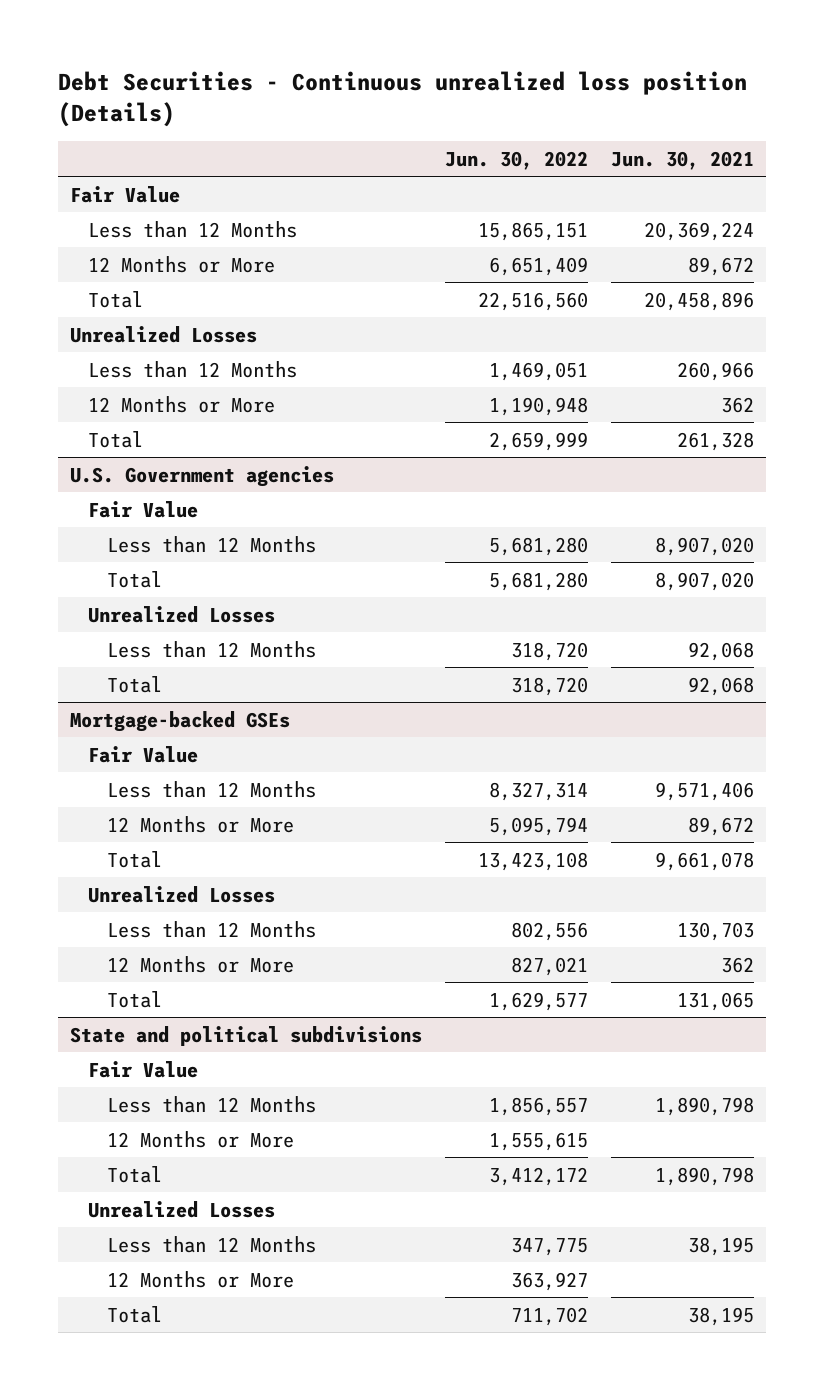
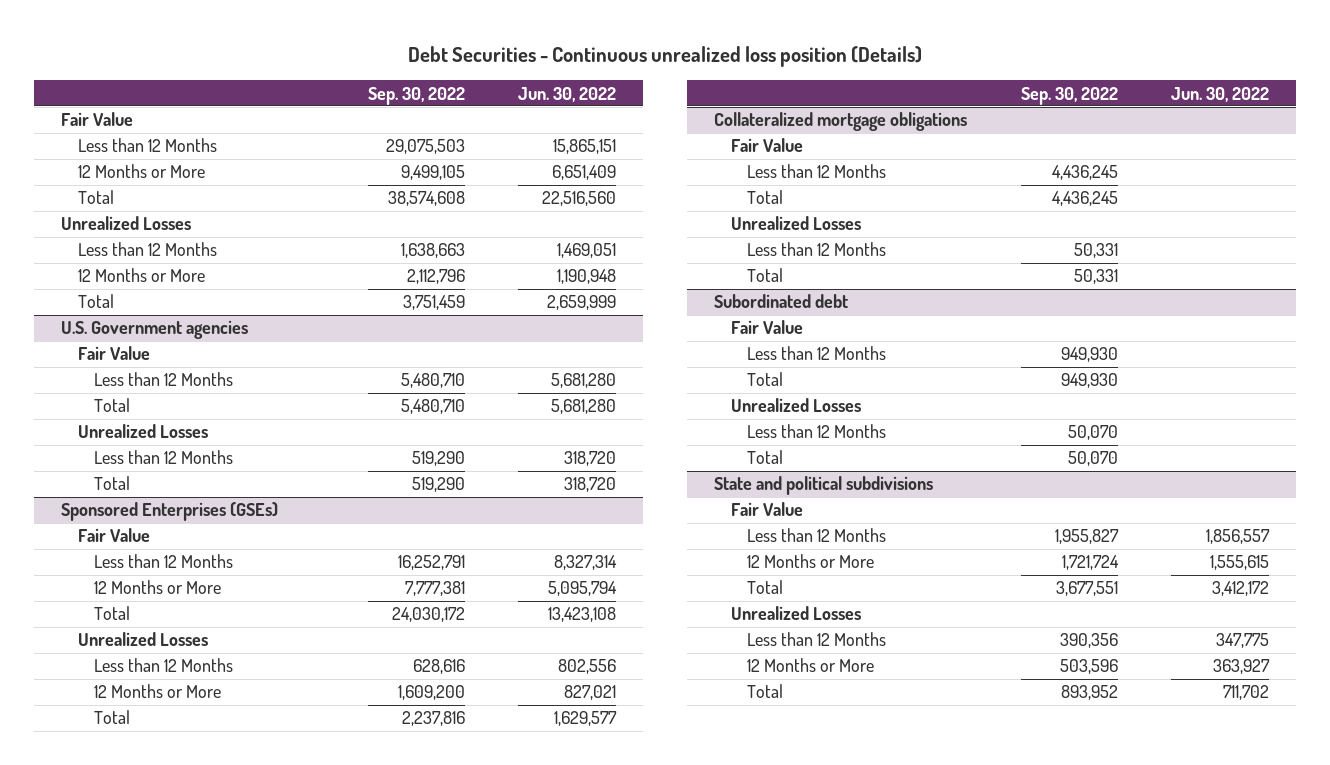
- | Jun. 30, 2022 | Jun. 30, 2021
+ | Sep. 30, 2022 | Jun. 30, 2022
- Mortgage-backed GSEs
+ Sponsored Enterprises (GSEs)
+ Collateralized mortgage obligations
+ Fair Value
+ Less than 12 Months | 4,436,245 |
+ Total | 4,436,245 |
+ Unrealized Losses
+ Less than 12 Months | 50,331 |
+ Total | 50,331 |
+ Subordinated debt
+ Fair Value
+ Less than 12 Months | 949,930 |
+ Total | 949,930 |
+ Unrealized Losses
+ Less than 12 Months | 50,070 |
+ Total | 50,070 |

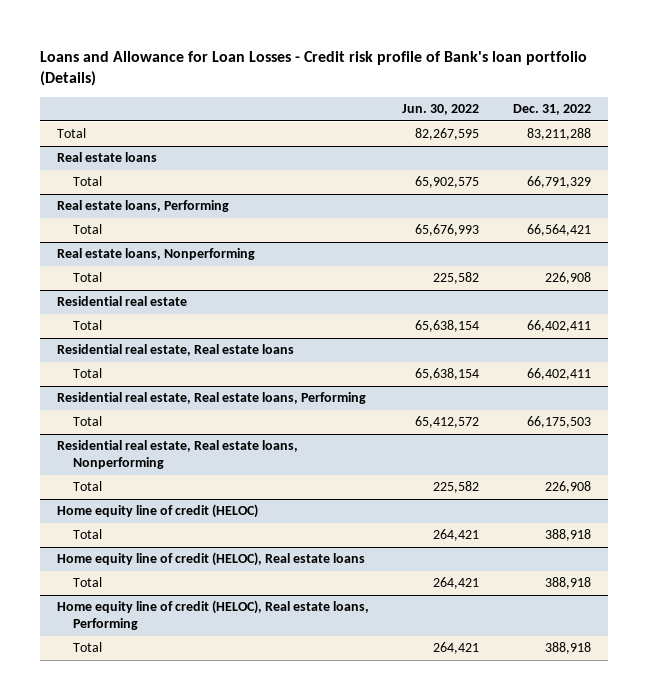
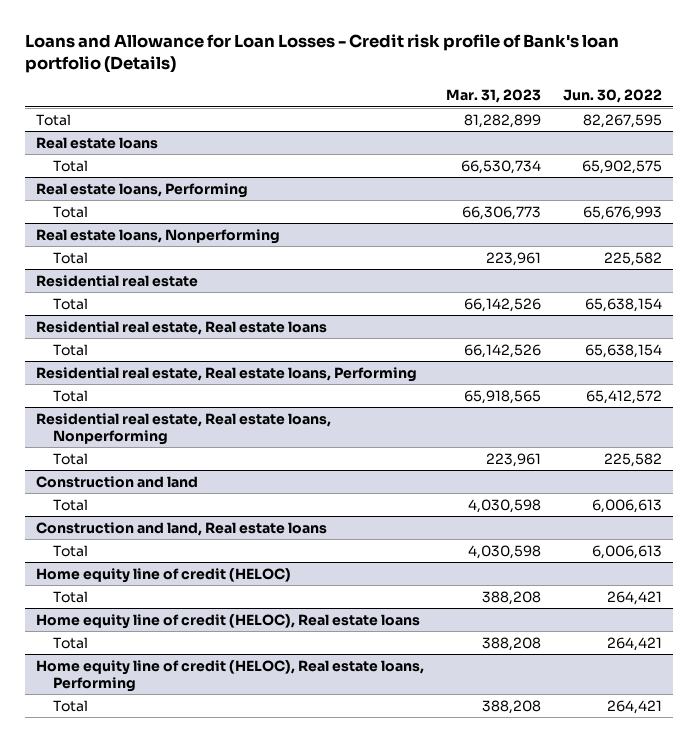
- | Jun. 30, 2022 | Dec. 31, 2022
+ | Mar. 31, 2023 | Jun. 30, 2022
+ Construction and land
+ Total | 4,030,598 | 6,006,613
+ Construction and land, Real estate loans
+ Total | 4,030,598 | 6,006,613

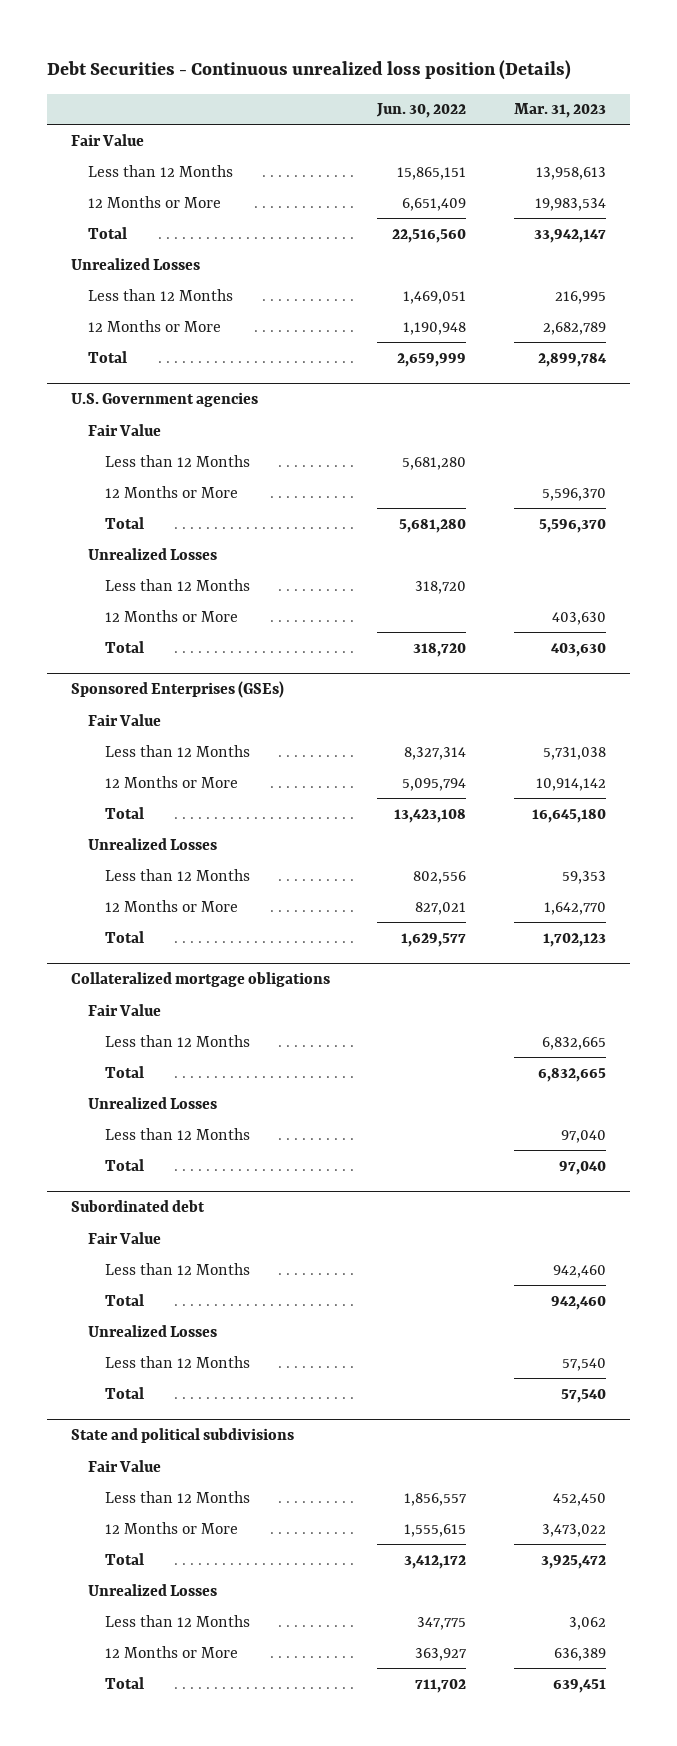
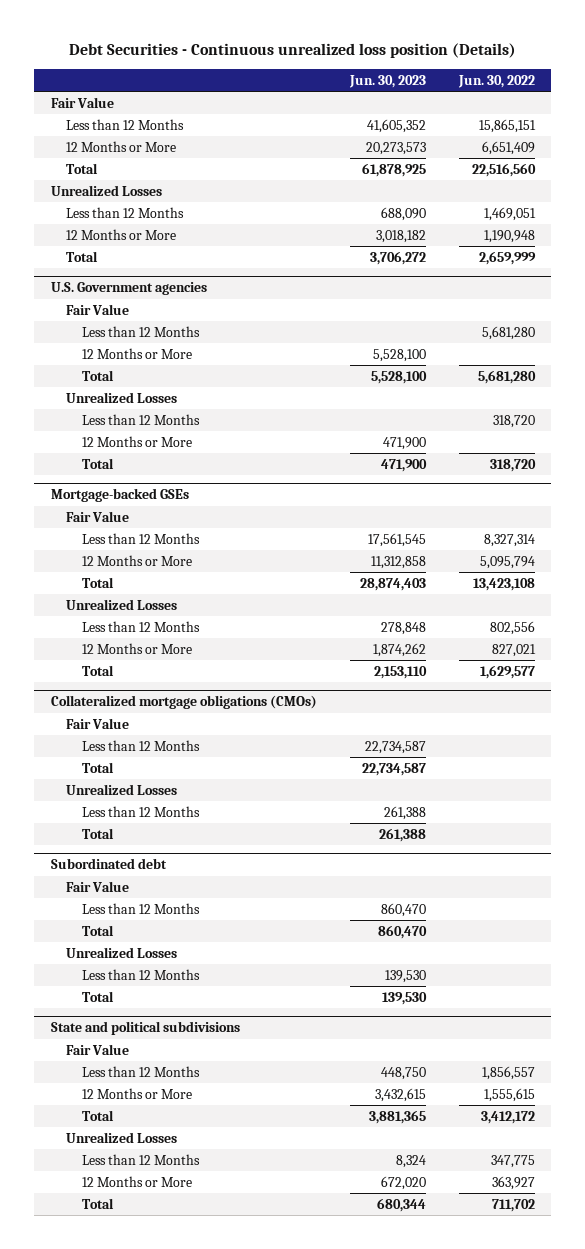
- | Jun. 30, 2022 | Mar. 31, 2023
+ | Jun. 30, 2023 | Jun. 30, 2022
- Sponsored Enterprises (GSEs)
+ Mortgage-backed GSEs
- Collateralized mortgage obligations
+ Collateralized mortgage obligations (CMOs)

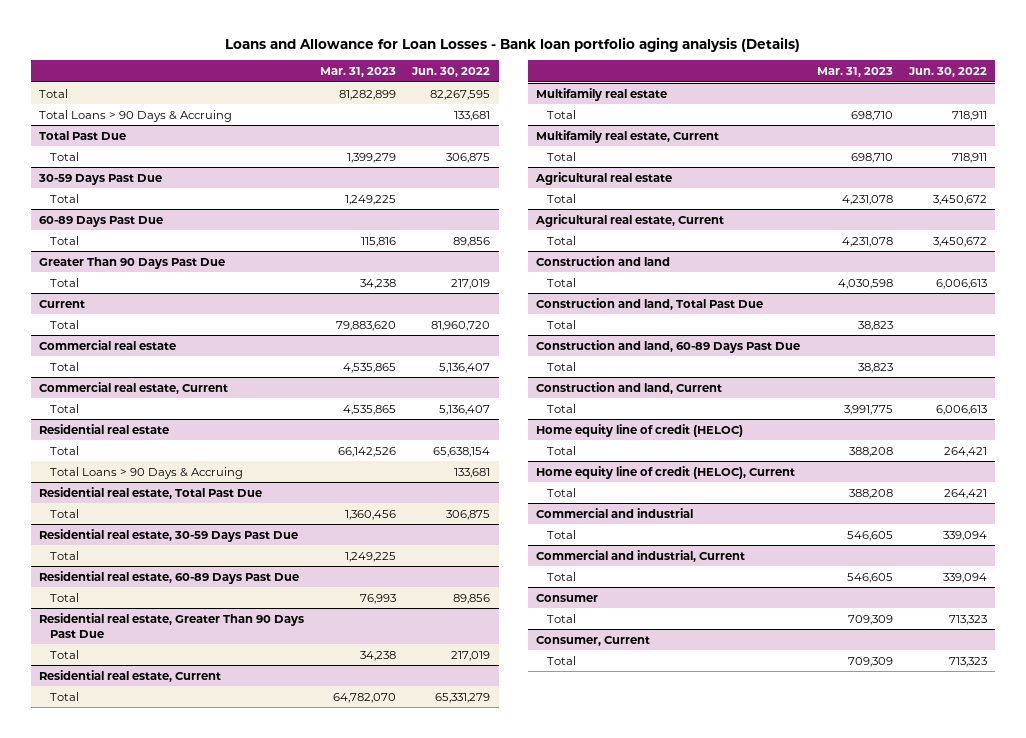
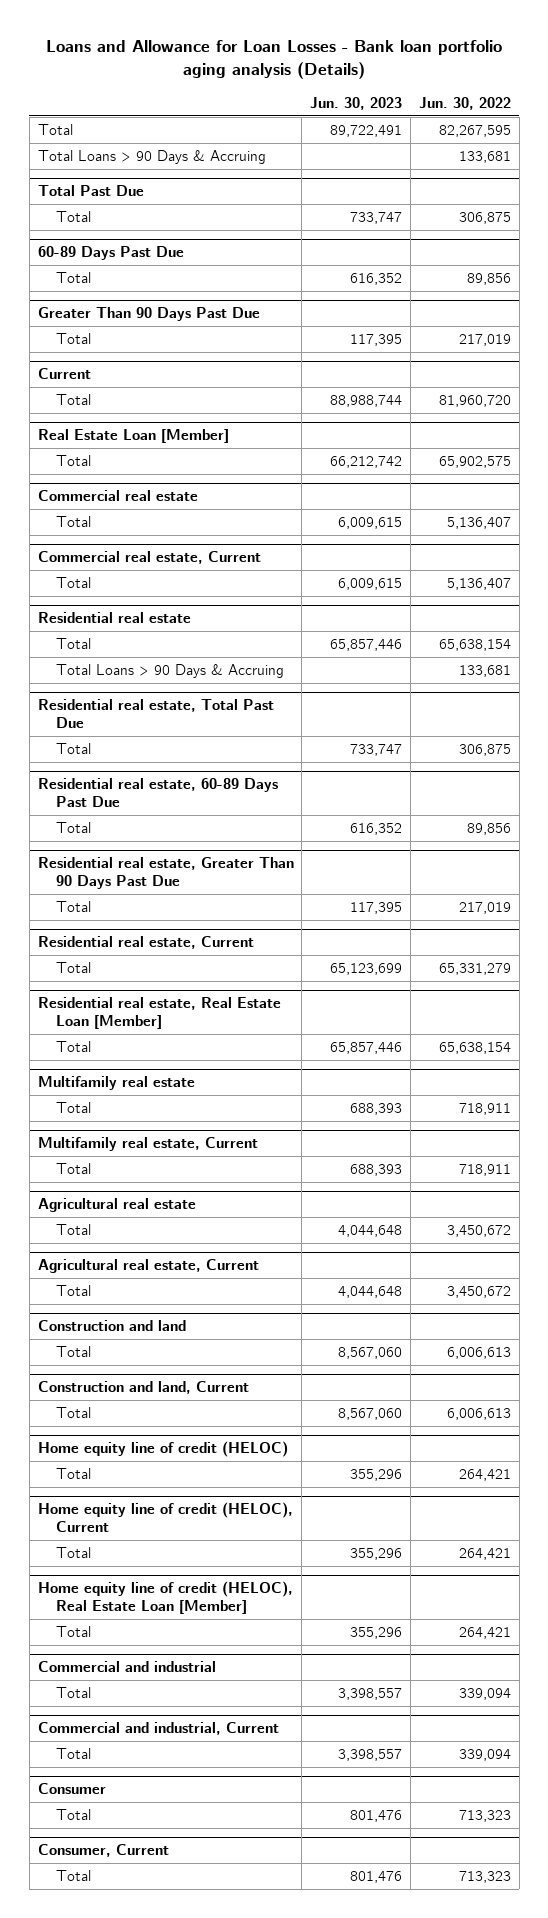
- | Mar. 31, 2023 | Jun. 30, 2022
+ | Jun. 30, 2023 | Jun. 30, 2022
- 30-59 Days Past Due
- Total | 1,249,225 |
+ Real Estate Loan [Member]
+ Total | 66,212,742 | 65,902,575
- Residential real estate, 30-59 Days Past Due
- Total | 1,249,225 |
+ Residential real estate, Real Estate Loan [Member]
+ Total | 65,857,446 | 65,638,154
- Construction and land, Total Past Due
- Total | 38,823 |
- Construction and land, 60-89 Days Past Due
- Total | 38,823 |
+ Home equity line of credit (HELOC), Real Estate Loan [Member]
+ Total | 355,296 | 264,421

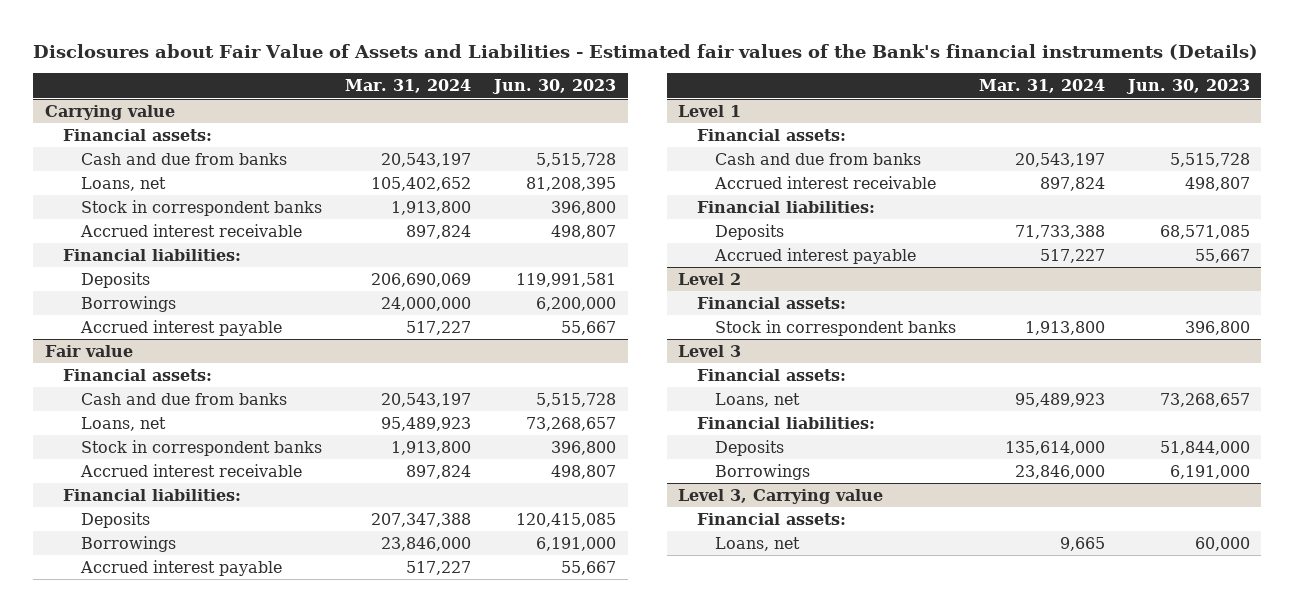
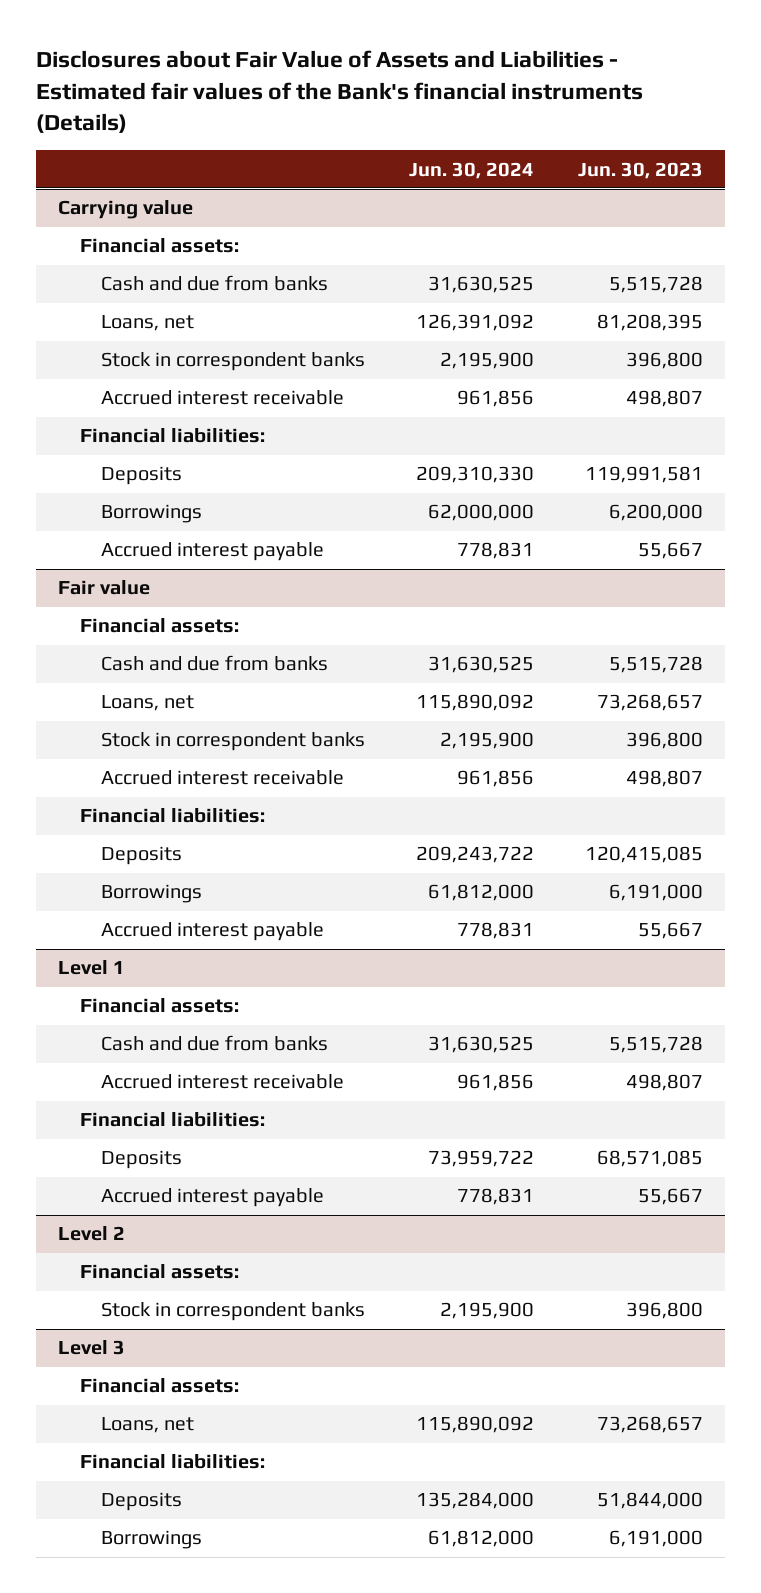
- | Mar. 31, 2024 | Jun. 30, 2023
+ | Jun. 30, 2024 | Jun. 30, 2023
- Level 3, Carrying value
- Financial assets:
- Loans, net | 9,665 | 60,000

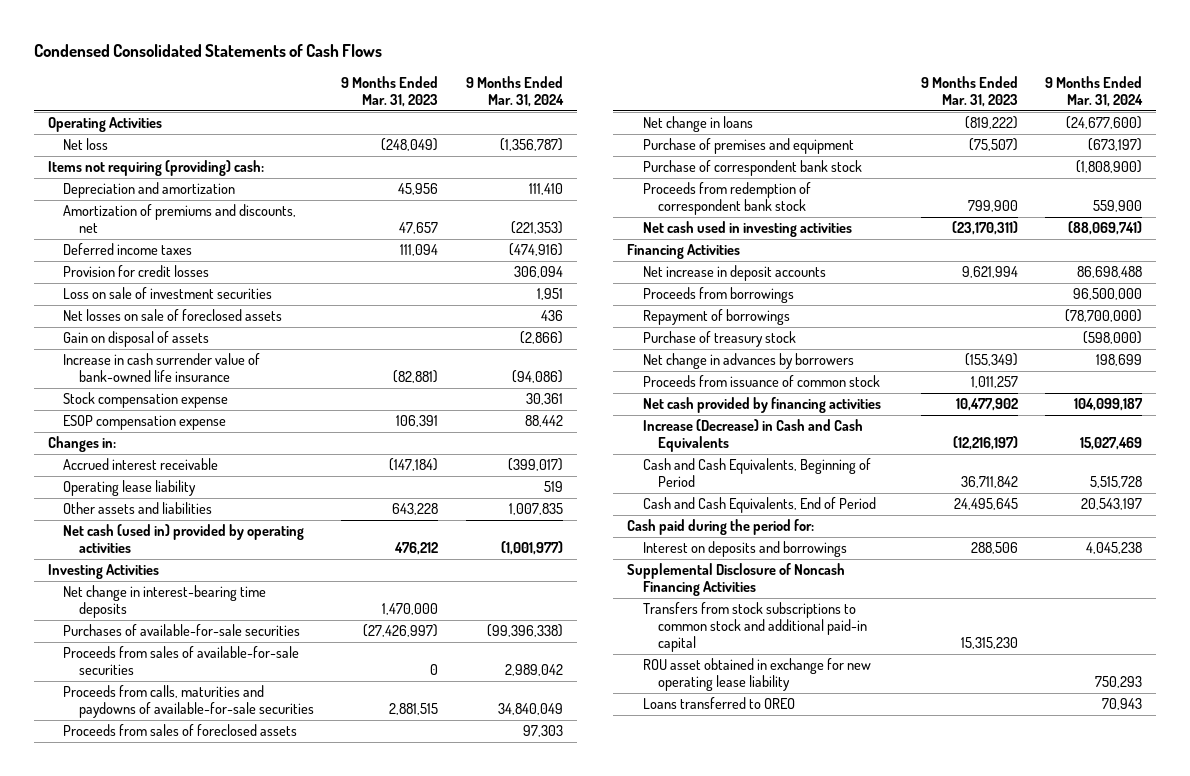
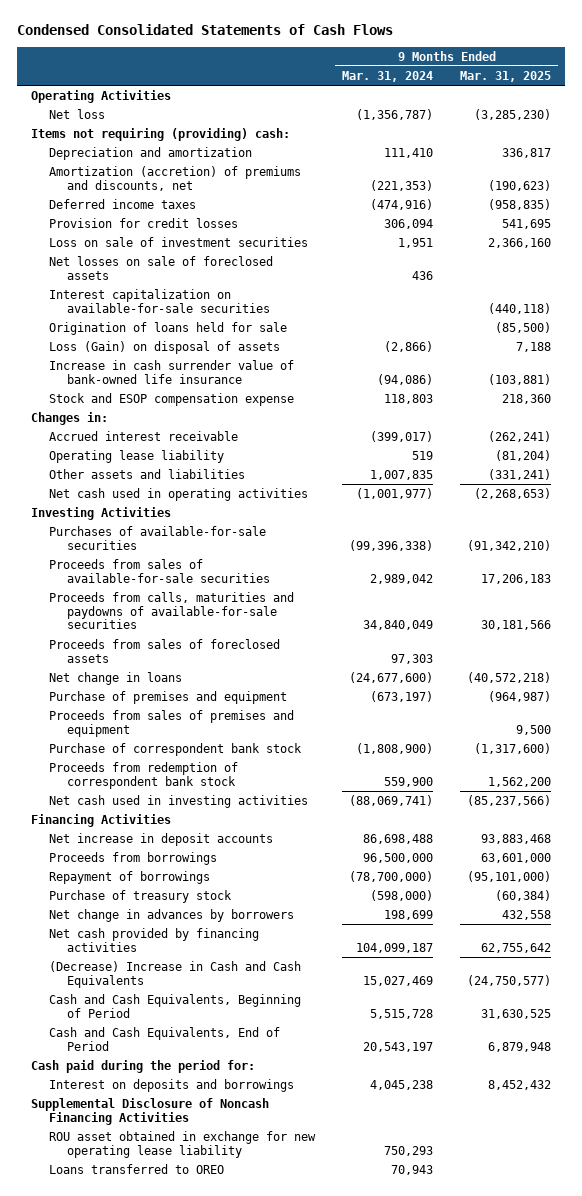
- | 9 Months Ended Mar. 31, 2023 | 9 Months Ended Mar. 31, 2024
+ | 9 Months Ended Mar. 31, 2024 | 9 Months Ended Mar. 31, 2025
- Amortization of premiums and discounts, net | 47,657 | (221,353)
+ Amortization (accretion) of premiums and discounts, net | (221,353) | (190,623)
- Gain on disposal of assets | | (2,866)
+ Interest capitalization on available-for-sale securities | | (440,118)
+ Origination of loans held for sale | | (85,500)
+ Loss (Gain) on disposal of assets | (2,866) | 7,188
- Stock compensation expense | | 30,361
- ESOP compensation expense | 106,391 | 88,442
+ Stock and ESOP compensation expense | 118,803 | 218,360
- Net cash (used in) provided by operating activities | 476,212 | (1,001,977)
+ Net cash used in operating activities | (1,001,977) | (2,268,653)
- Net change in interest-bearing time deposits | 1,470,000 |
+ Proceeds from sales of premises and equipment | | 9,500
- Proceeds from issuance of common stock | 1,011,257 |
- Increase (Decrease) in Cash and Cash Equivalents | (12,216,197) | 15,027,469
+ (Decrease) Increase in Cash and Cash Equivalents | 15,027,469 | (24,750,577)
- Transfers from stock subscriptions to common stock and additional paid-in capital | 15,315,230 |

